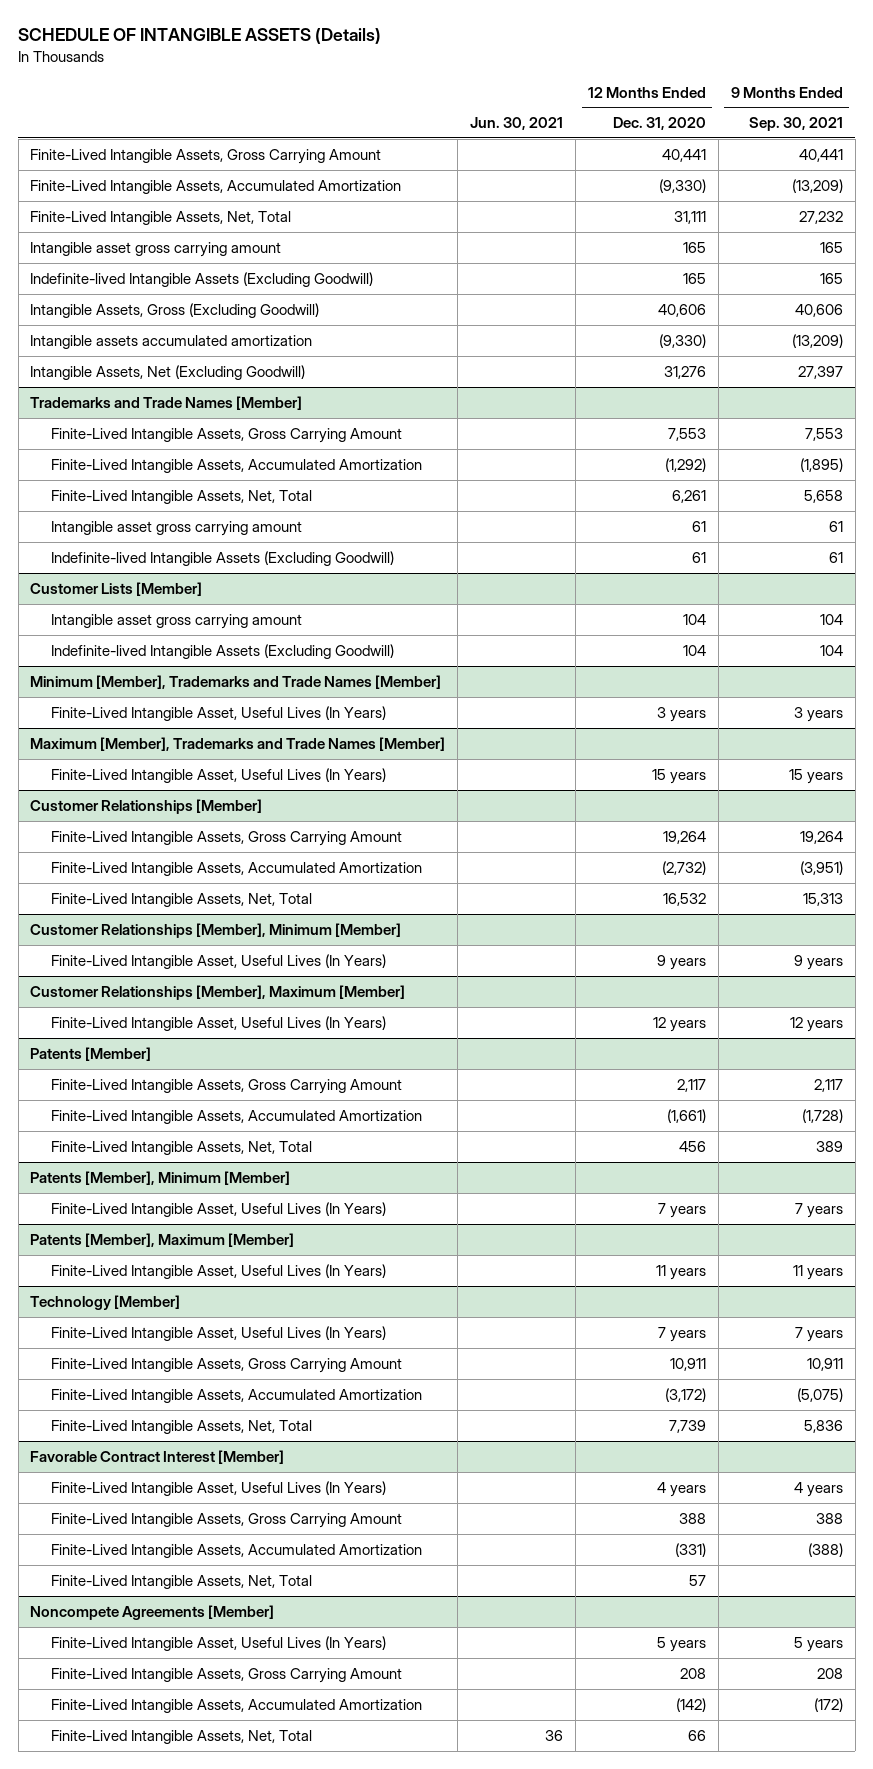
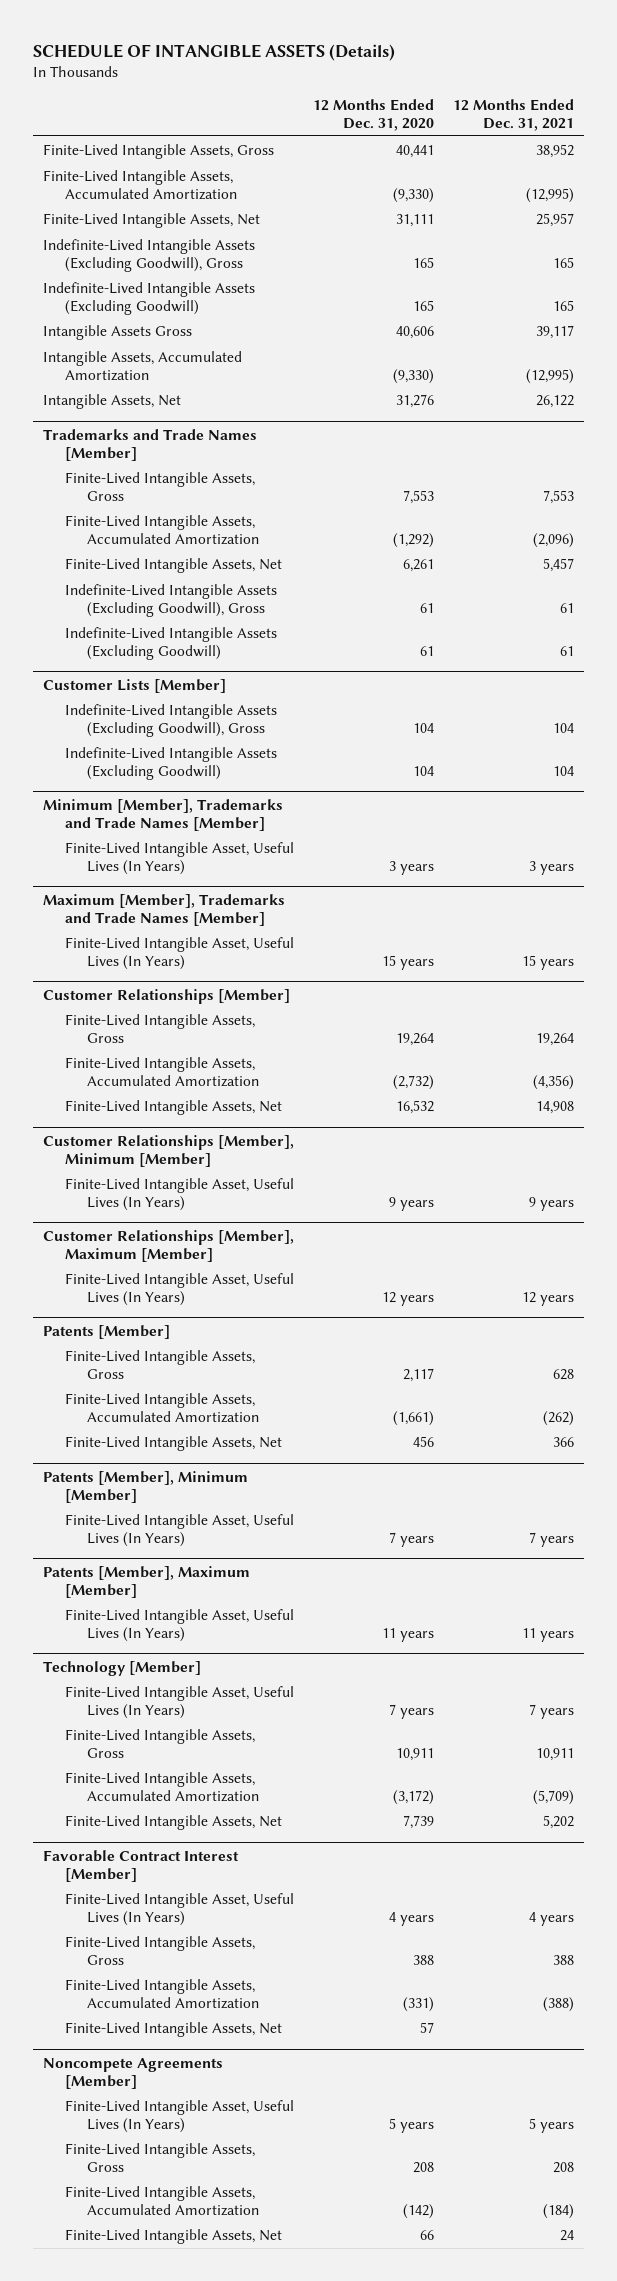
- | Jun. 30, 2021 | 12 Months Ended Dec. 31, 2020 | 9 Months Ended Sep. 30, 2021
+ | 12 Months Ended Dec. 31, 2020 | 12 Months Ended Dec. 31, 2021
- Finite-Lived Intangible Assets, Gross Carrying Amount | | 40,441 | 40,441
+ Finite-Lived Intangible Assets, Gross | 40,441 | 38,952
- Finite-Lived Intangible Assets, Net, Total | | 31,111 | 27,232
- Intangible asset gross carrying amount | | 165 | 165
- Indefinite-lived Intangible Assets (Excluding Goodwill) | | 165 | 165
- Intangible Assets, Gross (Excluding Goodwill) | | 40,606 | 40,606
- Intangible assets accumulated amortization | | (9,330) | (13,209)
- Intangible Assets, Net (Excluding Goodwill) | | 31,276 | 27,397
+ Finite-Lived Intangible Assets, Net | 31,111 | 25,957
+ Indefinite-Lived Intangible Assets (Excluding Goodwill), Gross | 165 | 165
+ Indefinite-Lived Intangible Assets (Excluding Goodwill) | 165 | 165
+ Intangible Assets Gross | 40,606 | 39,117
+ Intangible Assets, Accumulated Amortization | (9,330) | (12,995)
+ Intangible Assets, Net | 31,276 | 26,122
@ Trademarks and Trade Names [Member]
- Finite-Lived Intangible Assets, Gross Carrying Amount | | 7,553 | 7,553
+ Finite-Lived Intangible Assets, Gross | 7,553 | 7,553
- Finite-Lived Intangible Assets, Net, Total | | 6,261 | 5,658
- Intangible asset gross carrying amount | | 61 | 61
- Indefinite-lived Intangible Assets (Excluding Goodwill) | | 61 | 61
+ Finite-Lived Intangible Assets, Net | 6,261 | 5,457
+ Indefinite-Lived Intangible Assets (Excluding Goodwill), Gross | 61 | 61
+ Indefinite-Lived Intangible Assets (Excluding Goodwill) | 61 | 61
@ Customer Lists [Member]
- Intangible asset gross carrying amount | | 104 | 104
- Indefinite-lived Intangible Assets (Excluding Goodwill) | | 104 | 104
+ Indefinite-Lived Intangible Assets (Excluding Goodwill), Gross | 104 | 104
+ Indefinite-Lived Intangible Assets (Excluding Goodwill) | 104 | 104
@ Customer Relationships [Member]
- Finite-Lived Intangible Assets, Gross Carrying Amount | | 19,264 | 19,264
+ Finite-Lived Intangible Assets, Gross | 19,264 | 19,264
- Finite-Lived Intangible Assets, Net, Total | | 16,532 | 15,313
+ Finite-Lived Intangible Assets, Net | 16,532 | 14,908
@ Patents [Member]
- Finite-Lived Intangible Assets, Gross Carrying Amount | | 2,117 | 2,117
+ Finite-Lived Intangible Assets, Gross | 2,117 | 628
- Finite-Lived Intangible Assets, Net, Total | | 456 | 389
+ Finite-Lived Intangible Assets, Net | 456 | 366
@ Technology [Member]
- Finite-Lived Intangible Assets, Gross Carrying Amount | | 10,911 | 10,911
+ Finite-Lived Intangible Assets, Gross | 10,911 | 10,911
- Finite-Lived Intangible Assets, Net, Total | | 7,739 | 5,836
+ Finite-Lived Intangible Assets, Net | 7,739 | 5,202
@ Favorable Contract Interest [Member]
- Finite-Lived Intangible Assets, Gross Carrying Amount | | 388 | 388
+ Finite-Lived Intangible Assets, Gross | 388 | 388
- Finite-Lived Intangible Assets, Net, Total | | 57 |
+ Finite-Lived Intangible Assets, Net | 57 |
@ Noncompete Agreements [Member]
- Finite-Lived Intangible Assets, Gross Carrying Amount | | 208 | 208
+ Finite-Lived Intangible Assets, Gross | 208 | 208
- Finite-Lived Intangible Assets, Net, Total | 36 | 66 |
+ Finite-Lived Intangible Assets, Net | 66 | 24

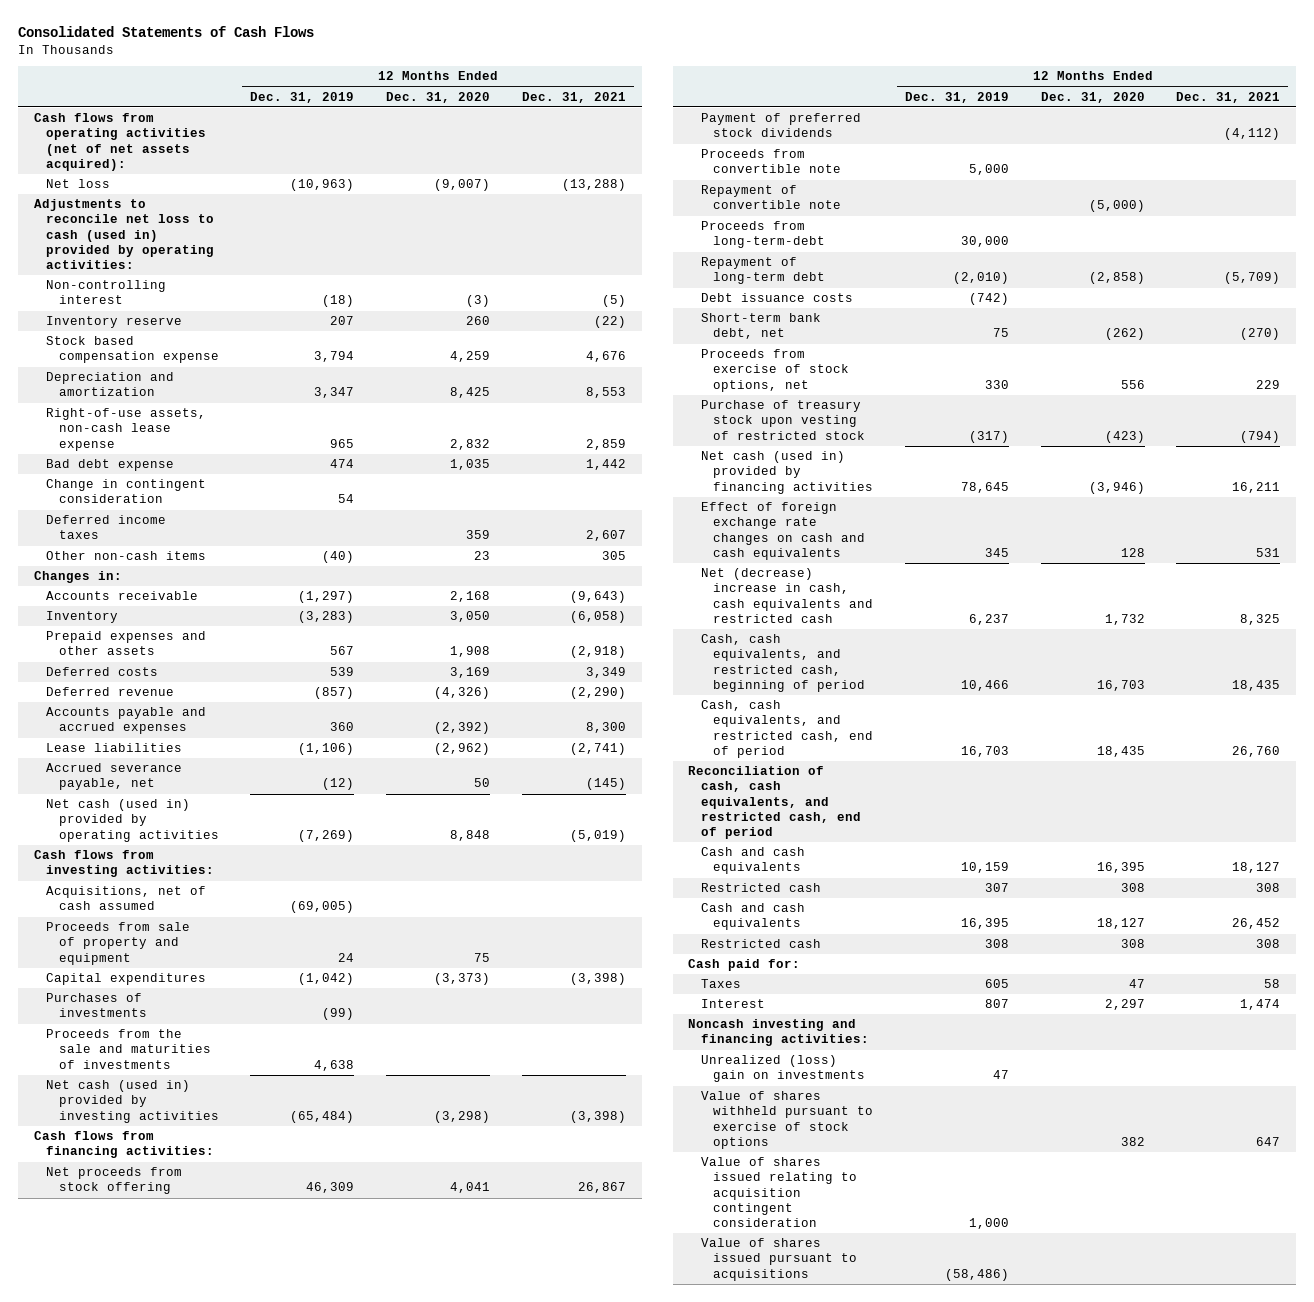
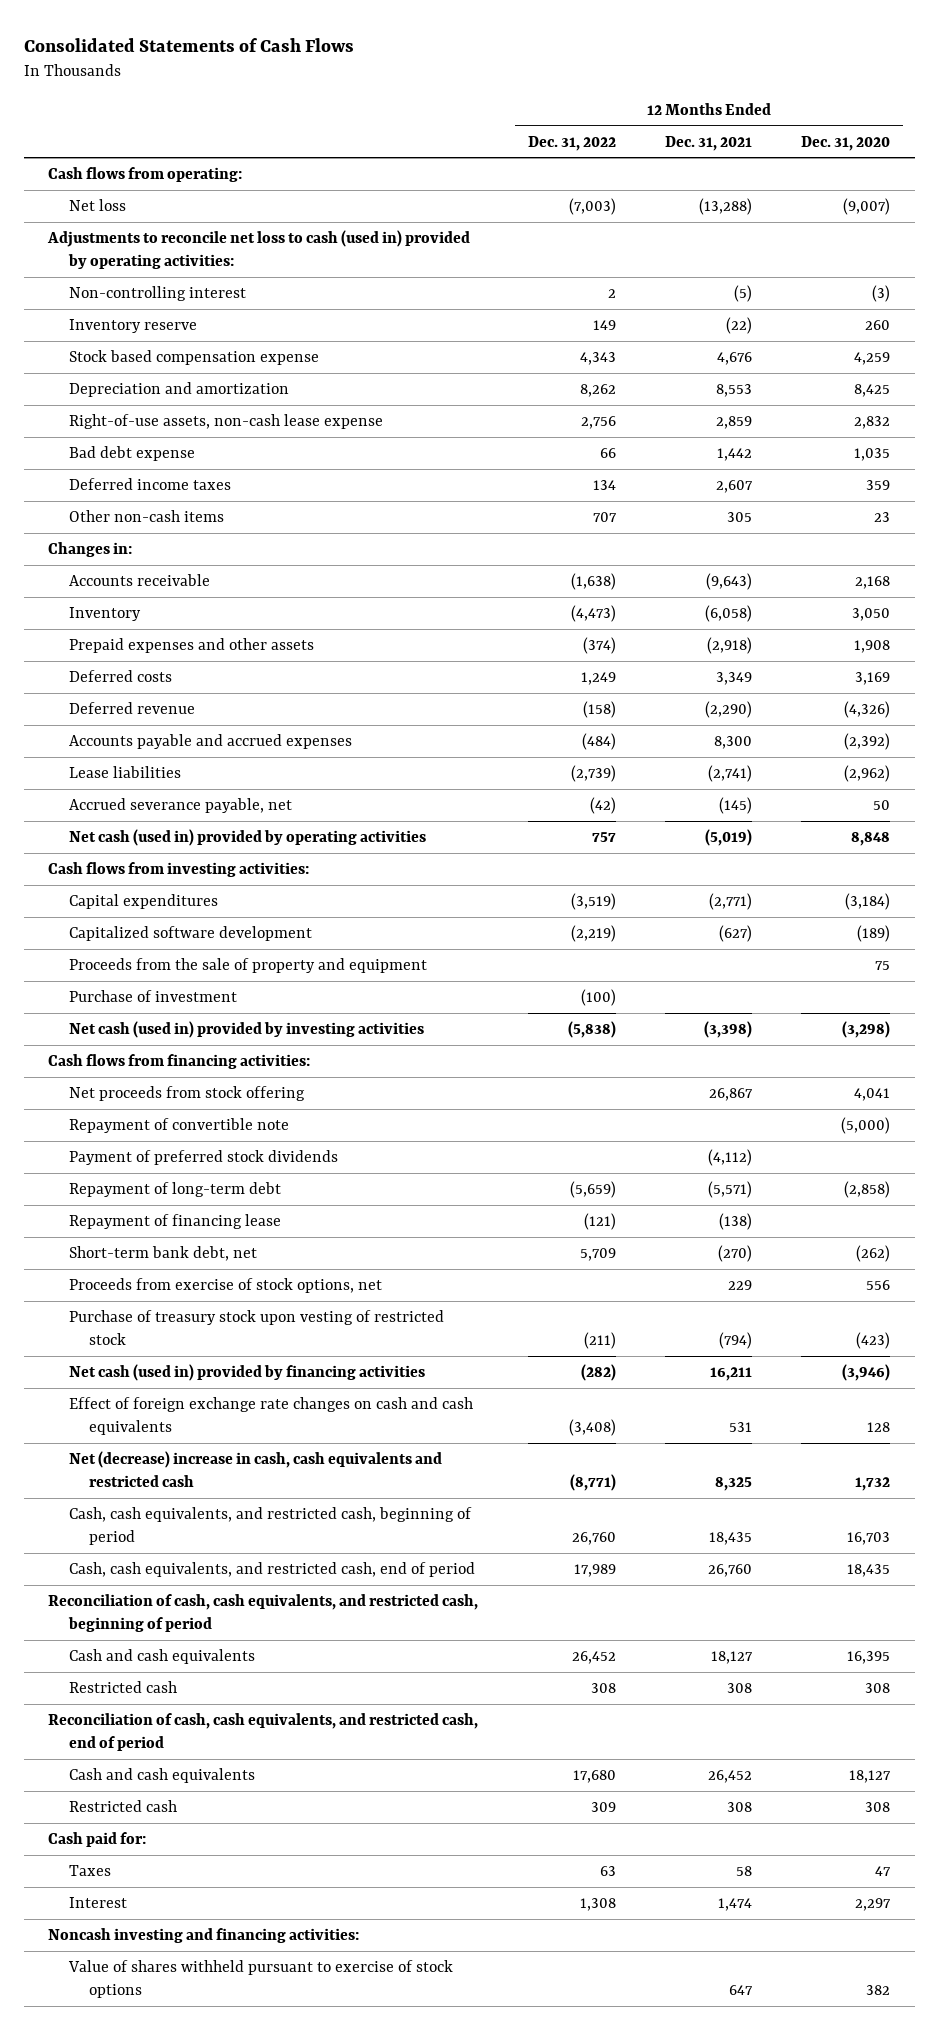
- | 12 Months Ended Dec. 31, 2019 | 12 Months Ended Dec. 31, 2020 | 12 Months Ended Dec. 31, 2021
+ | 12 Months Ended Dec. 31, 2022 | 12 Months Ended Dec. 31, 2021 | 12 Months Ended Dec. 31, 2020
- Cash flows from operating activities (net of net assets acquired):
+ Cash flows from operating:
- Change in contingent consideration | 54 | |
- Acquisitions, net of cash assumed | (69,005) | |
- Proceeds from sale of property and equipment | 24 | 75 |
- Capital expenditures | (1,042) | (3,373) | (3,398)
- Purchases of investments | (99) | |
- Proceeds from the sale and maturities of investments | 4,638 | |
+ Capital expenditures | (3,519) | (2,771) | (3,184)
+ Capitalized software development | (2,219) | (627) | (189)
+ Proceeds from the sale of property and equipment | | | 75
+ Purchase of investment | (100) | |
- Proceeds from convertible note | 5,000 | |
- Proceeds from long-term-debt | 30,000 | |
- Repayment of long-term debt | (2,010) | (2,858) | (5,709)
- Debt issuance costs | (742) | |
moved down: Payment of preferred stock dividends | | (4,112) |
+ Repayment of long-term debt | (5,659) | (5,571) | (2,858)
+ Repayment of financing lease | (121) | (138) |
+ Reconciliation of cash, cash equivalents, and restricted cash, beginning of period
moved down: Reconciliation of cash, cash equivalents, and restricted cash, end of period
- Unrealized (loss) gain on investments | 47 | |
- Value of shares issued relating to acquisition contingent consideration | 1,000 | |
- Value of shares issued pursuant to acquisitions | (58,486) | |

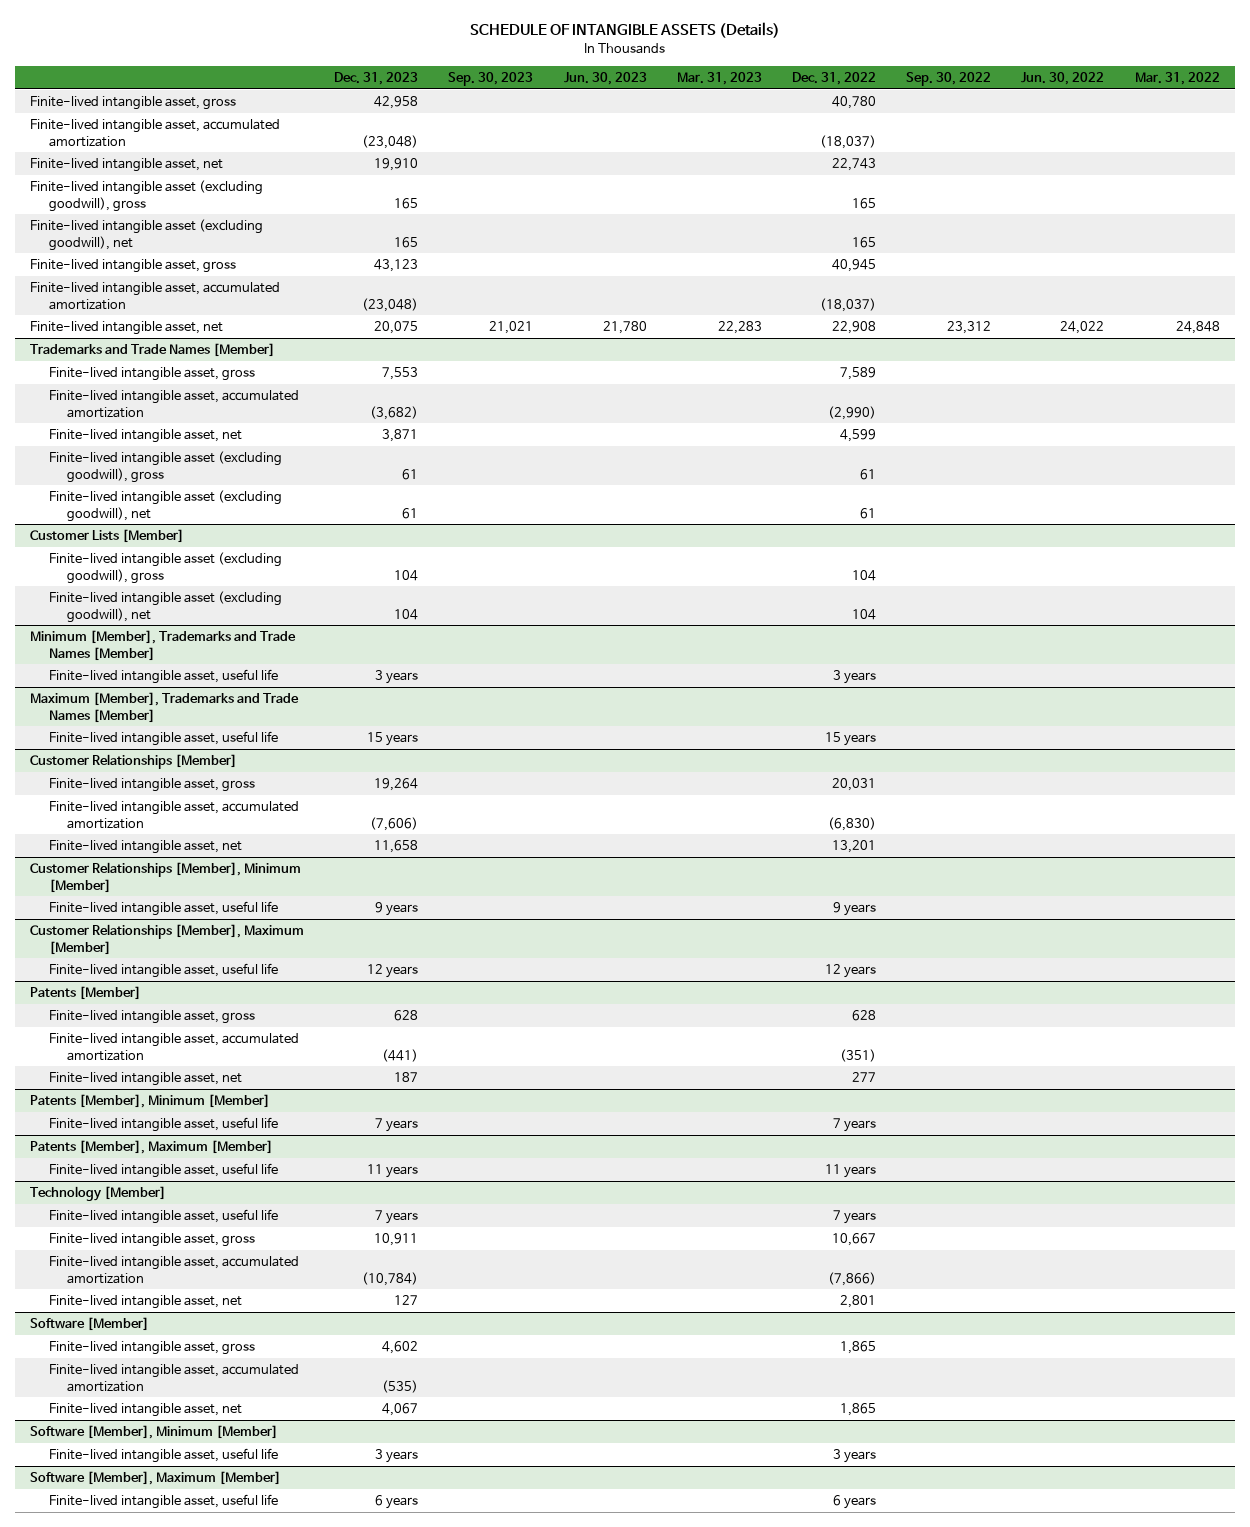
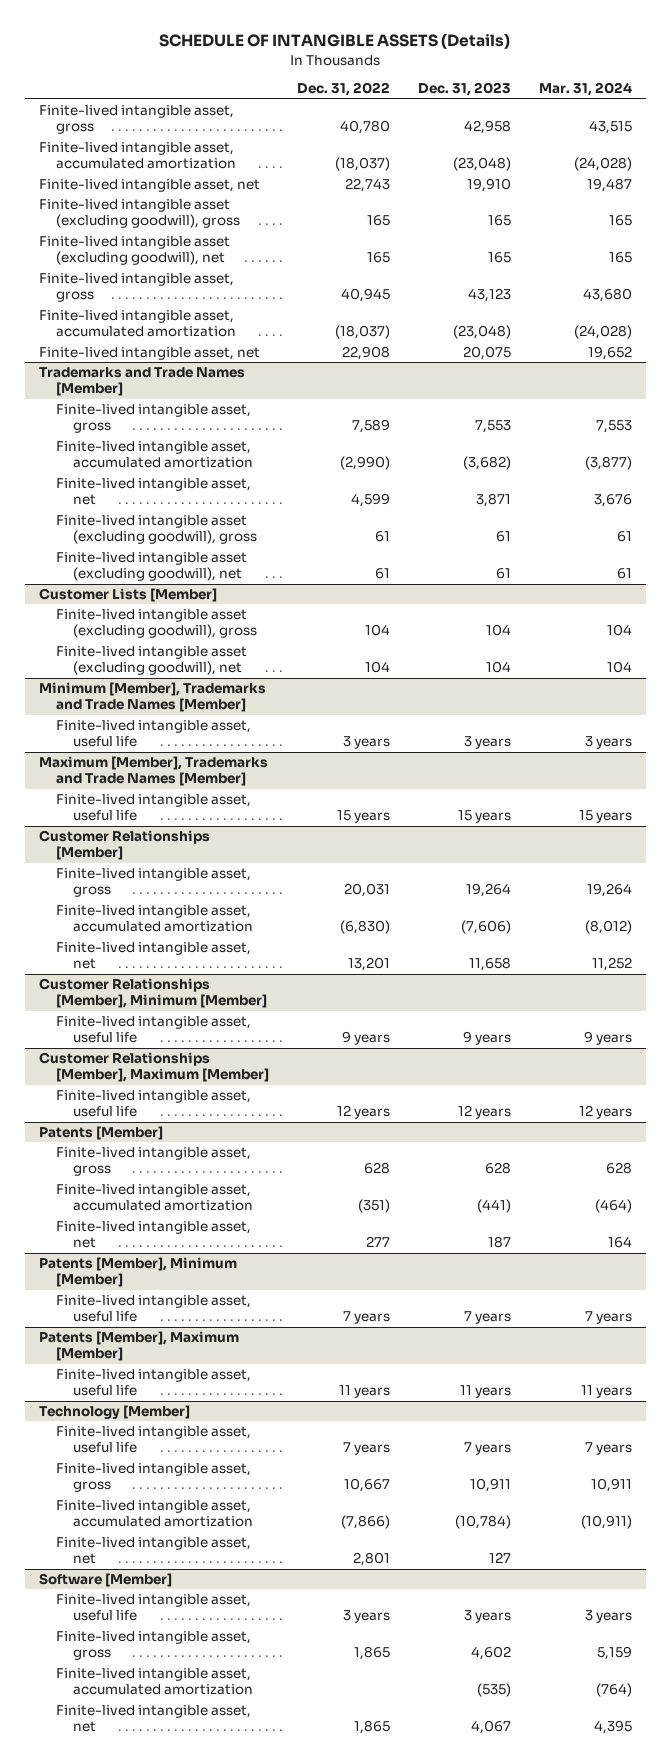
- | Dec. 31, 2023 | Sep. 30, 2023 | Jun. 30, 2023 | Mar. 31, 2023 | Dec. 31, 2022 | Sep. 30, 2022 | Jun. 30, 2022 | Mar. 31, 2022
+ | Dec. 31, 2022 | Dec. 31, 2023 | Mar. 31, 2024
@ Software [Member]
+ Finite-lived intangible asset, useful life | 3 years | 3 years | 3 years
- Software [Member], Minimum [Member]
- Finite-lived intangible asset, useful life | 3 years | | | | 3 years | | |
- Software [Member], Maximum [Member]
- Finite-lived intangible asset, useful life | 6 years | | | | 6 years | | |

